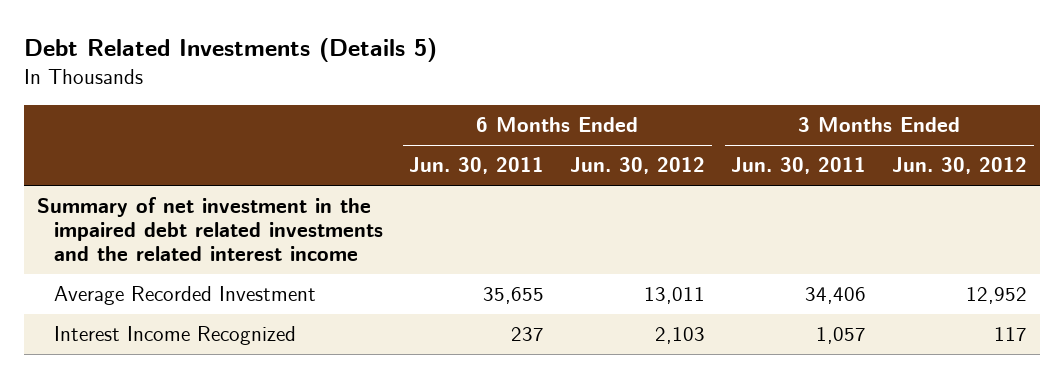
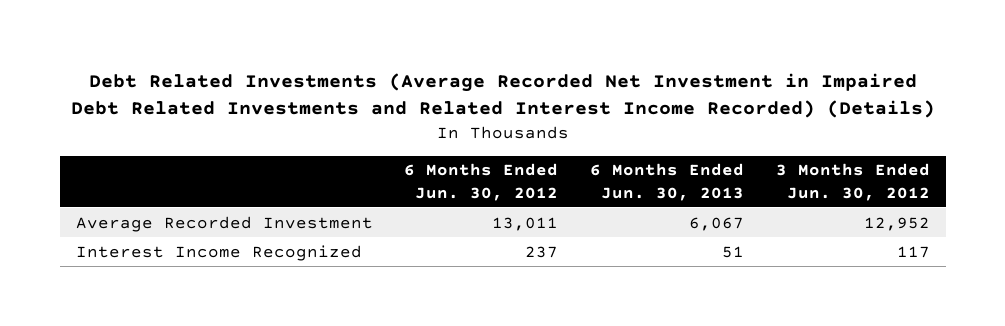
- Debt Related Investments (Details 5)
+ Debt Related Investments (Average Recorded Net Investment in Impaired Debt Related Investments and Related Interest Income Recorded) (Details)
- | 6 Months Ended Jun. 30, 2011 | 6 Months Ended Jun. 30, 2012 | 3 Months Ended Jun. 30, 2011 | 3 Months Ended Jun. 30, 2012
+ | 6 Months Ended Jun. 30, 2012 | 6 Months Ended Jun. 30, 2013 | 3 Months Ended Jun. 30, 2012
- Summary of net investment in the impaired debt related investments and the related interest income
- Interest Income Recognized | 237 | 2,103 | 1,057 | 117
+ Interest Income Recognized | 237 | 51 | 117

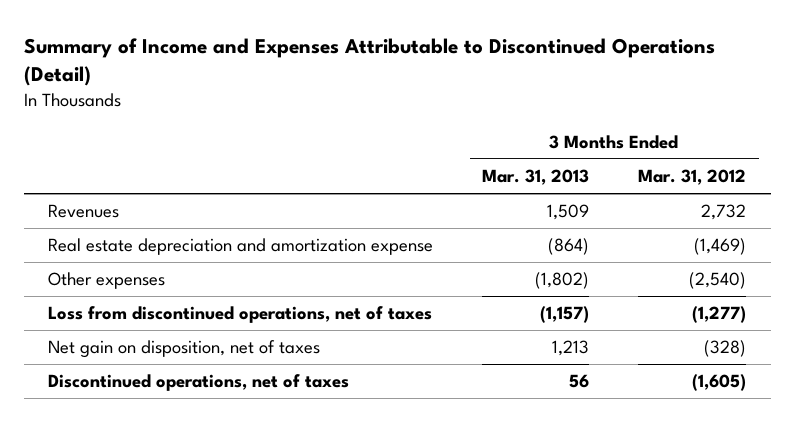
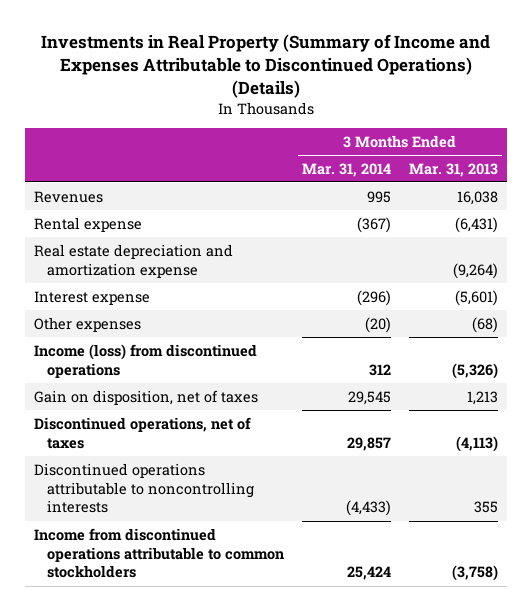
- Summary of Income and Expenses Attributable to Discontinued Operations (Detail)
+ Investments in Real Property (Summary of Income and Expenses Attributable to Discontinued Operations) (Details)
- | 3 Months Ended Mar. 31, 2013 | 3 Months Ended Mar. 31, 2012
+ | 3 Months Ended Mar. 31, 2014 | 3 Months Ended Mar. 31, 2013
- Revenues | 1,509 | 2,732
- Real estate depreciation and amortization expense | (864) | (1,469)
- Other expenses | (1,802) | (2,540)
- Loss from discontinued operations, net of taxes | (1,157) | (1,277)
- Net gain on disposition, net of taxes | 1,213 | (328)
- Discontinued operations, net of taxes | 56 | (1,605)
+ Revenues | 995 | 16,038
+ Rental expense | (367) | (6,431)
+ Real estate depreciation and amortization expense | | (9,264)
+ Interest expense | (296) | (5,601)
+ Other expenses | (20) | (68)
+ Income (loss) from discontinued operations | 312 | (5,326)
+ Gain on disposition, net of taxes | 29,545 | 1,213
+ Discontinued operations, net of taxes | 29,857 | (4,113)
+ Discontinued operations attributable to noncontrolling interests | (4,433) | 355
+ Income from discontinued operations attributable to common stockholders | 25,424 | (3,758)

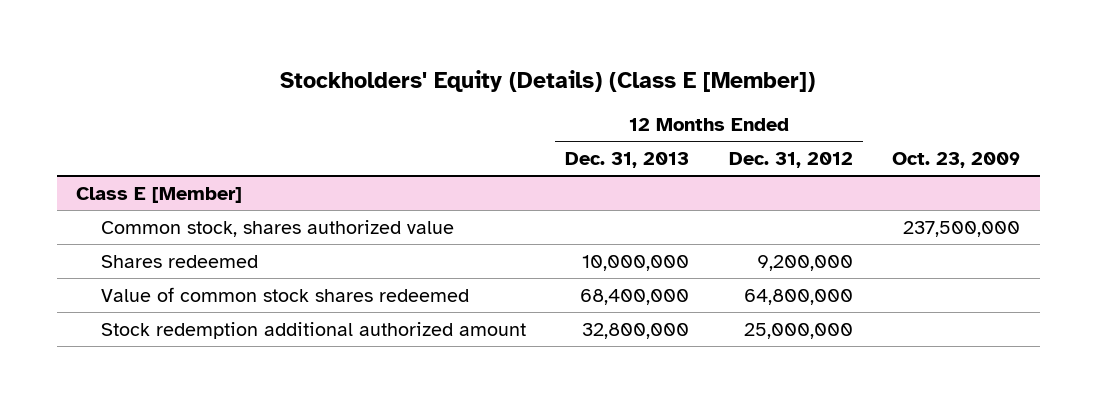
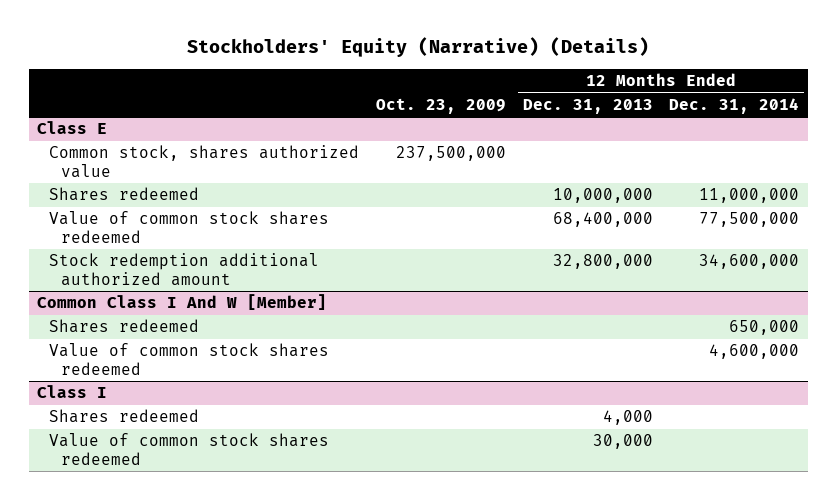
- Stockholders' Equity (Details) (Class E [Member])
+ Stockholders' Equity (Narrative) (Details)
- | 12 Months Ended Dec. 31, 2013 | 12 Months Ended Dec. 31, 2012 | Oct. 23, 2009
+ | Oct. 23, 2009 | 12 Months Ended Dec. 31, 2013 | 12 Months Ended Dec. 31, 2014
- Class E [Member]
+ Class E
+ Common Class I And W [Member]
+ Shares redeemed | | | 650,000
+ Value of common stock shares redeemed | | | 4,600,000
+ Class I
+ Shares redeemed | | 4,000 |
+ Value of common stock shares redeemed | | 30,000 |

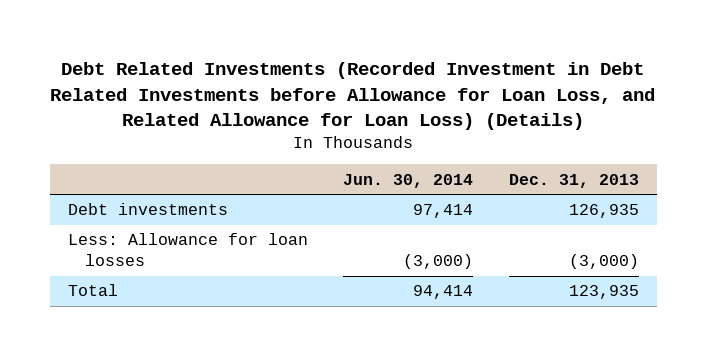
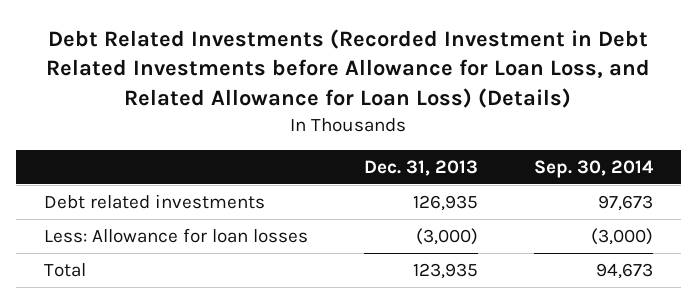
- | Jun. 30, 2014 | Dec. 31, 2013
+ | Dec. 31, 2013 | Sep. 30, 2014
- Debt investments | 97,414 | 126,935
+ Debt related investments | 126,935 | 97,673

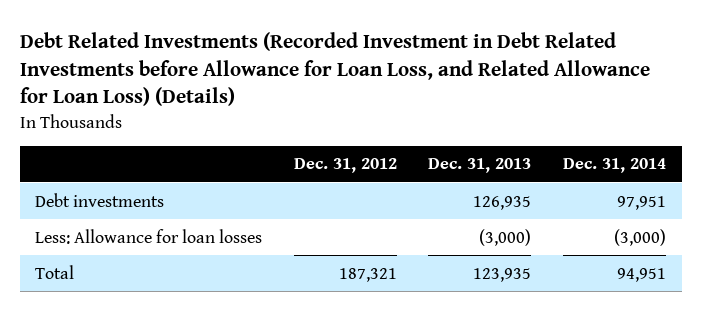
- | Dec. 31, 2013 | Sep. 30, 2014
+ | Dec. 31, 2012 | Dec. 31, 2013 | Dec. 31, 2014
- Debt related investments | 126,935 | 97,673
+ Debt investments | | 126,935 | 97,951

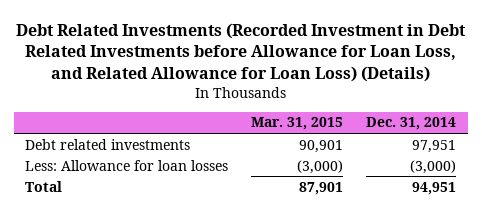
- | Dec. 31, 2012 | Dec. 31, 2013 | Dec. 31, 2014
+ | Mar. 31, 2015 | Dec. 31, 2014
- Debt investments | | 126,935 | 97,951
+ Debt related investments | 90,901 | 97,951

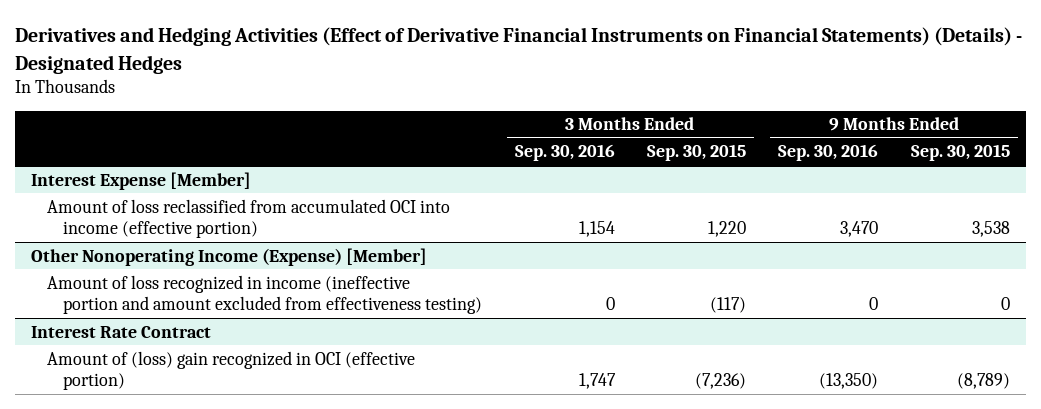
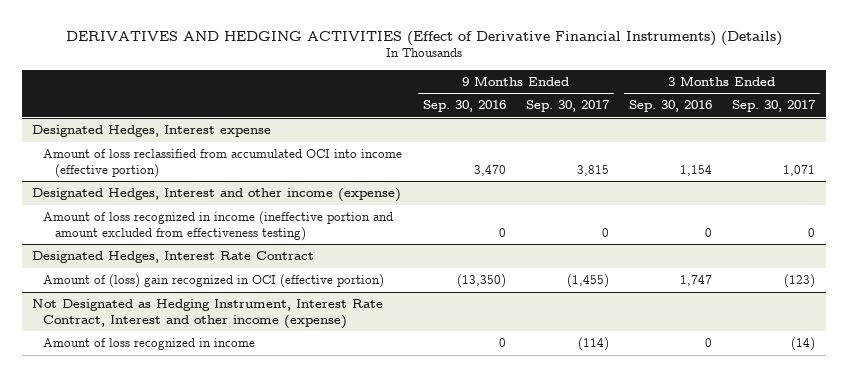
- Derivatives and Hedging Activities (Effect of Derivative Financial Instruments on Financial Statements) (Details) - Designated Hedges
+ DERIVATIVES AND HEDGING ACTIVITIES (Effect of Derivative Financial Instruments) (Details)
- | 3 Months Ended Sep. 30, 2016 | 3 Months Ended Sep. 30, 2015 | 9 Months Ended Sep. 30, 2016 | 9 Months Ended Sep. 30, 2015
+ | 9 Months Ended Sep. 30, 2016 | 9 Months Ended Sep. 30, 2017 | 3 Months Ended Sep. 30, 2016 | 3 Months Ended Sep. 30, 2017
- Interest Expense [Member]
+ Designated Hedges, Interest expense
- Other Nonoperating Income (Expense) [Member]
+ Designated Hedges, Interest and other income (expense)
- Interest Rate Contract
+ Designated Hedges, Interest Rate Contract
+ Not Designated as Hedging Instrument, Interest Rate Contract, Interest and other income (expense)
+ Amount of loss recognized in income | 0 | (114) | 0 | (14)

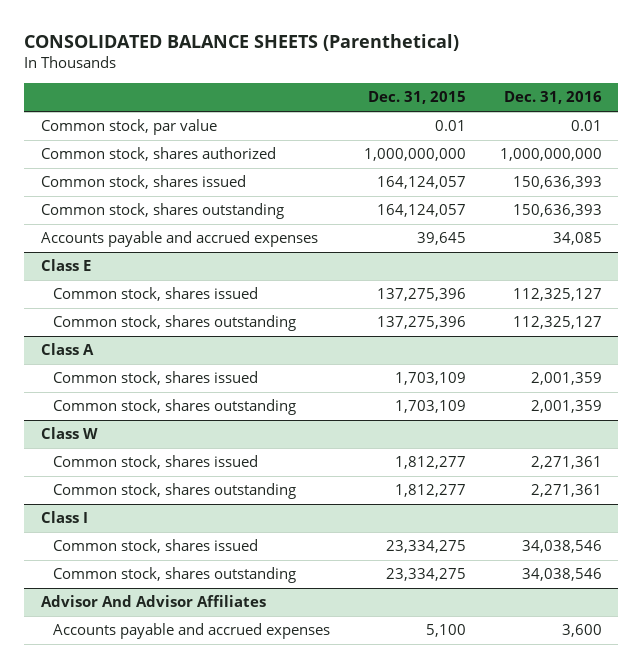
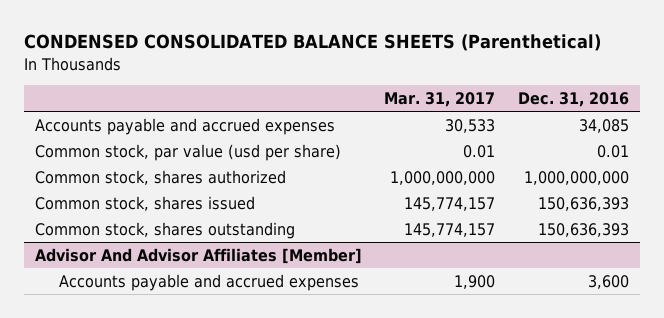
- CONSOLIDATED BALANCE SHEETS (Parenthetical)
+ CONDENSED CONSOLIDATED BALANCE SHEETS (Parenthetical)
- | Dec. 31, 2015 | Dec. 31, 2016
+ | Mar. 31, 2017 | Dec. 31, 2016
- Common stock, par value | 0.01 | 0.01
moved up: Accounts payable and accrued expenses | 30,533 | 34,085
+ Common stock, par value (usd per share) | 0.01 | 0.01
- Class E
- Common stock, shares issued | 137,275,396 | 112,325,127
- Common stock, shares outstanding | 137,275,396 | 112,325,127
- Class A
- Common stock, shares issued | 1,703,109 | 2,001,359
- Common stock, shares outstanding | 1,703,109 | 2,001,359
- Class W
- Common stock, shares issued | 1,812,277 | 2,271,361
- Common stock, shares outstanding | 1,812,277 | 2,271,361
- Class I
- Common stock, shares issued | 23,334,275 | 34,038,546
- Common stock, shares outstanding | 23,334,275 | 34,038,546
- Advisor And Advisor Affiliates
+ Advisor And Advisor Affiliates [Member]

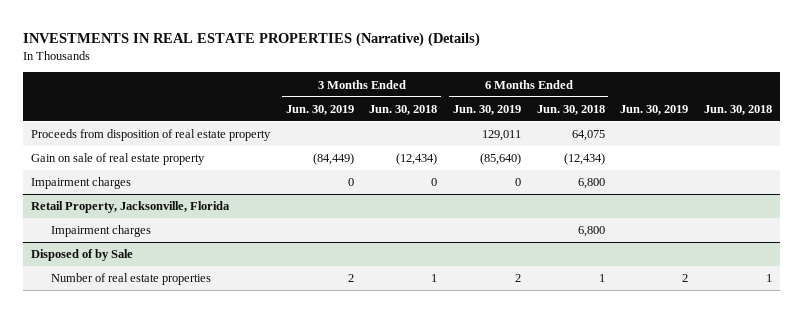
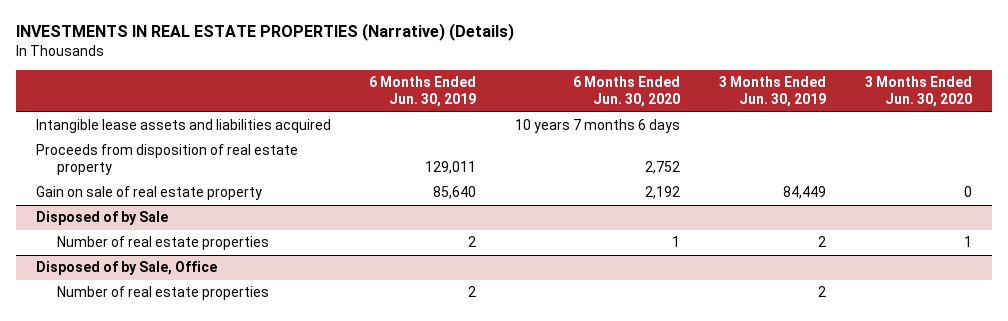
- | 3 Months Ended Jun. 30, 2019 | 3 Months Ended Jun. 30, 2018 | 6 Months Ended Jun. 30, 2019 | 6 Months Ended Jun. 30, 2018 | Jun. 30, 2019 | Jun. 30, 2018
+ | 6 Months Ended Jun. 30, 2019 | 6 Months Ended Jun. 30, 2020 | 3 Months Ended Jun. 30, 2019 | 3 Months Ended Jun. 30, 2020
+ Intangible lease assets and liabilities acquired | | 10 years 7 months 6 days | |
- Gain on sale of real estate property | (84,449) | (12,434) | (85,640) | (12,434) | |
- Impairment charges | 0 | 0 | 0 | 6,800 | |
- Retail Property, Jacksonville, Florida
- Impairment charges | | | | 6,800 | |
+ Gain on sale of real estate property | 85,640 | 2,192 | 84,449 | 0
+ Disposed of by Sale, Office
+ Number of real estate properties | 2 | | 2 |

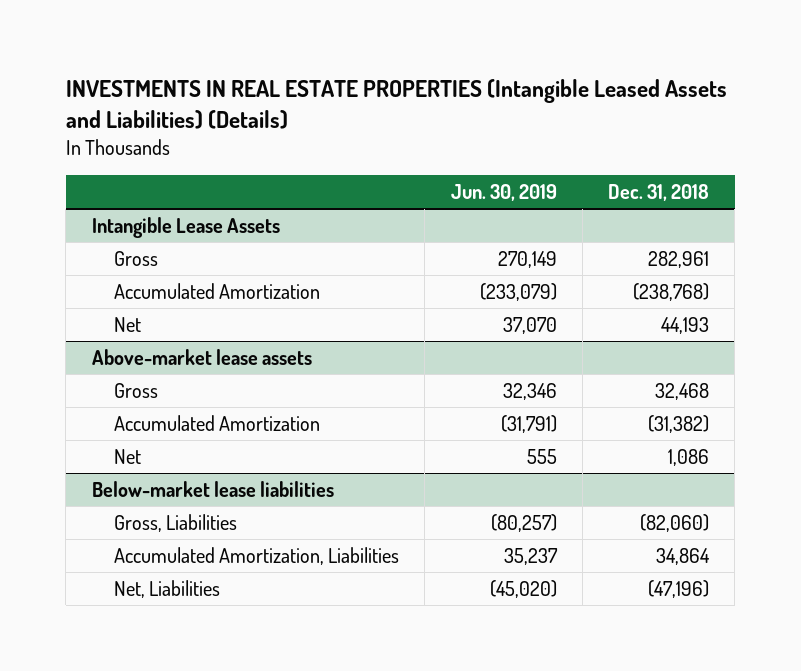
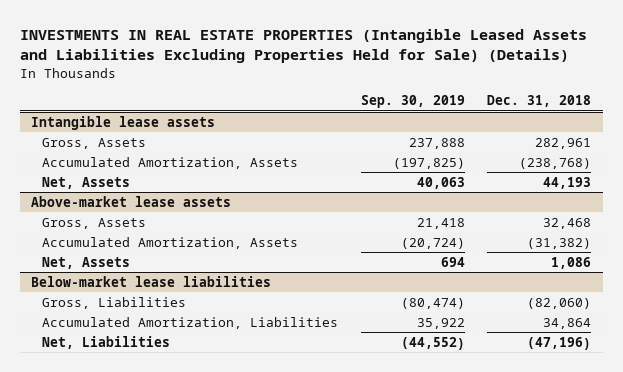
- INVESTMENTS IN REAL ESTATE PROPERTIES (Intangible Leased Assets and Liabilities) (Details)
+ INVESTMENTS IN REAL ESTATE PROPERTIES (Intangible Leased Assets and Liabilities Excluding Properties Held for Sale) (Details)
- | Jun. 30, 2019 | Dec. 31, 2018
+ | Sep. 30, 2019 | Dec. 31, 2018
- Intangible Lease Assets
- Gross | 270,149 | 282,961
- Accumulated Amortization | (233,079) | (238,768)
- Net | 37,070 | 44,193
+ Intangible lease assets
+ Gross, Assets | 237,888 | 282,961
+ Accumulated Amortization, Assets | (197,825) | (238,768)
+ Net, Assets | 40,063 | 44,193
@ Above-market lease assets
- Gross | 32,346 | 32,468
- Accumulated Amortization | (31,791) | (31,382)
- Net | 555 | 1,086
+ Gross, Assets | 21,418 | 32,468
+ Accumulated Amortization, Assets | (20,724) | (31,382)
+ Net, Assets | 694 | 1,086

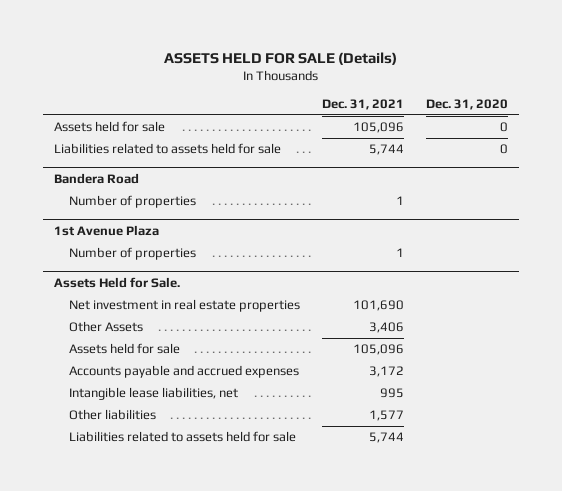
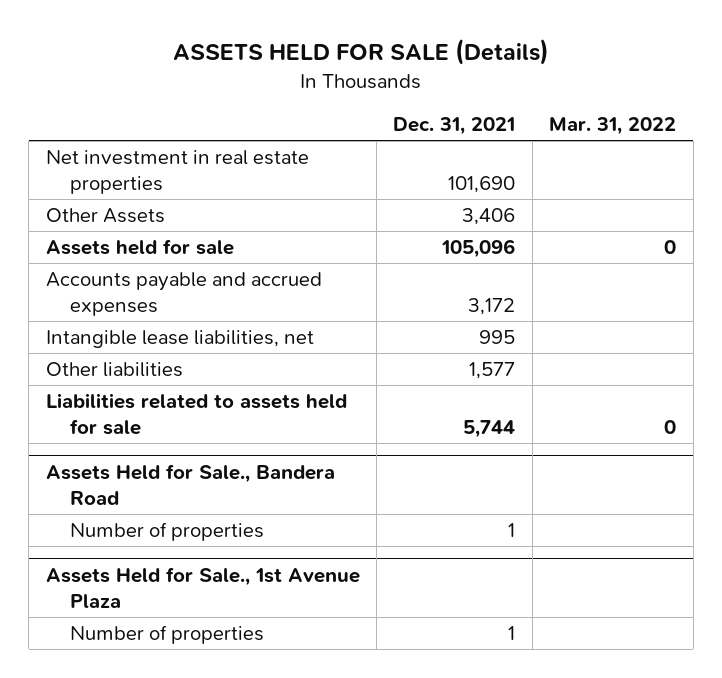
- | Dec. 31, 2021 | Dec. 31, 2020
+ | Dec. 31, 2021 | Mar. 31, 2022
- Assets held for sale | 105,096 | 0
- Liabilities related to assets held for sale | 5,744 | 0
- Bandera Road
- Number of properties | 1 |
- 1st Avenue Plaza
- Number of properties | 1 |
- Assets Held for Sale.
+ Assets Held for Sale., Bandera Road
+ Number of properties | 1 |
+ Assets Held for Sale., 1st Avenue Plaza
+ Number of properties | 1 |

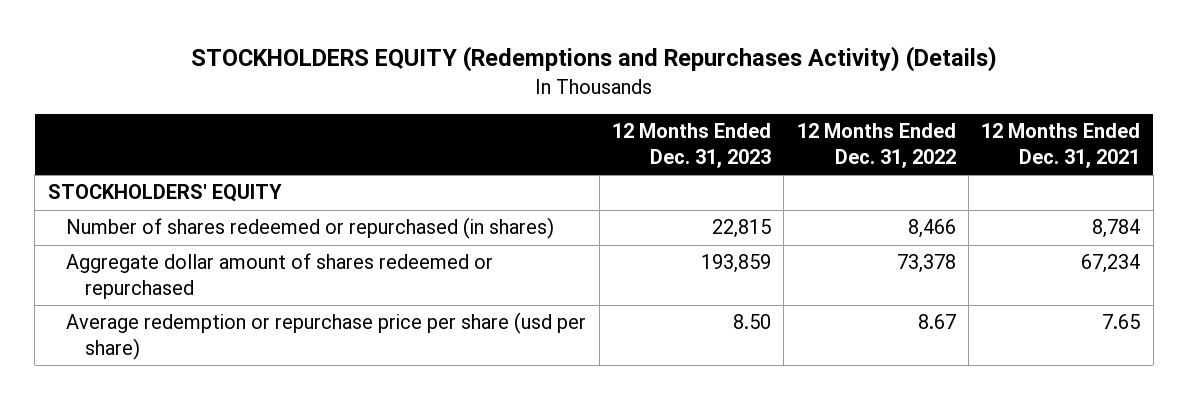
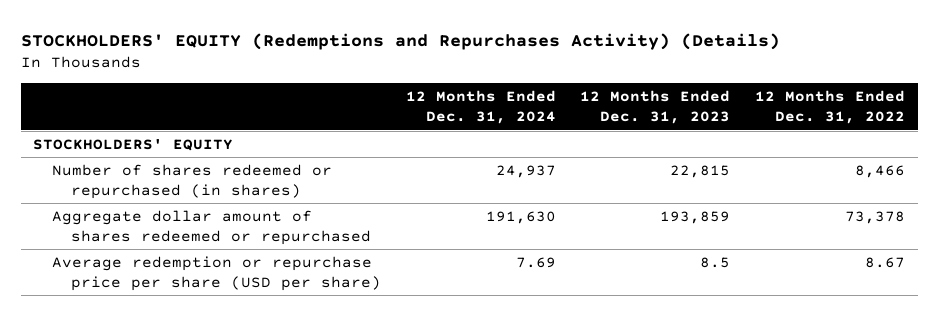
- STOCKHOLDERS EQUITY (Redemptions and Repurchases Activity) (Details)
+ STOCKHOLDERS' EQUITY (Redemptions and Repurchases Activity) (Details)
- | 12 Months Ended Dec. 31, 2023 | 12 Months Ended Dec. 31, 2022 | 12 Months Ended Dec. 31, 2021
+ | 12 Months Ended Dec. 31, 2024 | 12 Months Ended Dec. 31, 2023 | 12 Months Ended Dec. 31, 2022
- Average redemption or repurchase price per share (usd per share) | 8.50 | 8.67 | 7.65
+ Average redemption or repurchase price per share (USD per share) | 7.69 | 8.5 | 8.67

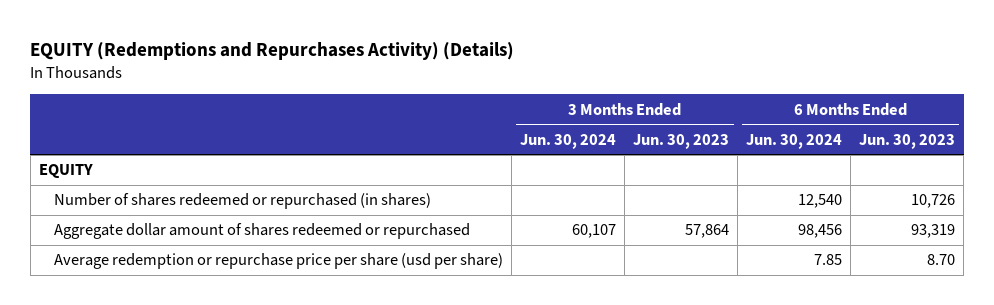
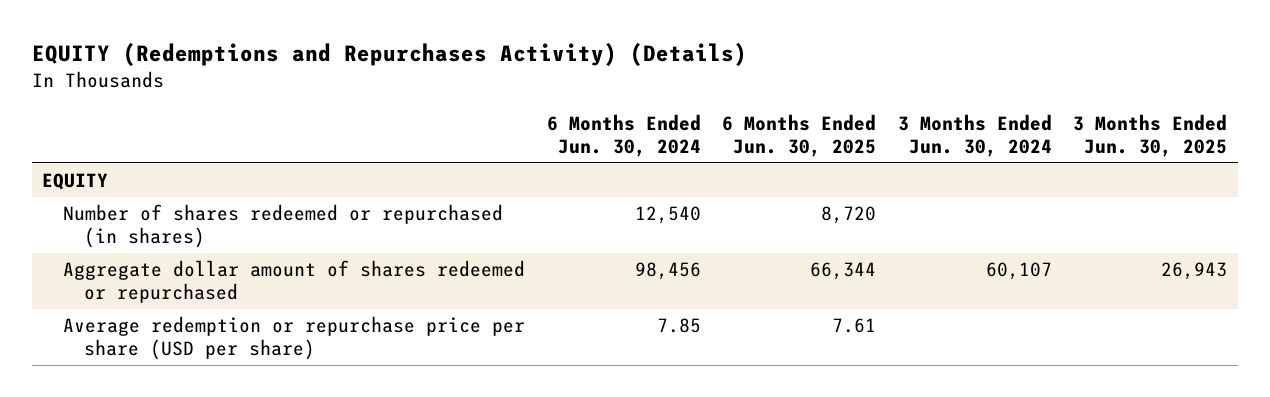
- | 3 Months Ended Jun. 30, 2024 | 3 Months Ended Jun. 30, 2023 | 6 Months Ended Jun. 30, 2024 | 6 Months Ended Jun. 30, 2023
+ | 6 Months Ended Jun. 30, 2024 | 6 Months Ended Jun. 30, 2025 | 3 Months Ended Jun. 30, 2024 | 3 Months Ended Jun. 30, 2025
- Average redemption or repurchase price per share (usd per share) | | | 7.85 | 8.70
+ Average redemption or repurchase price per share (USD per share) | 7.85 | 7.61 | |

